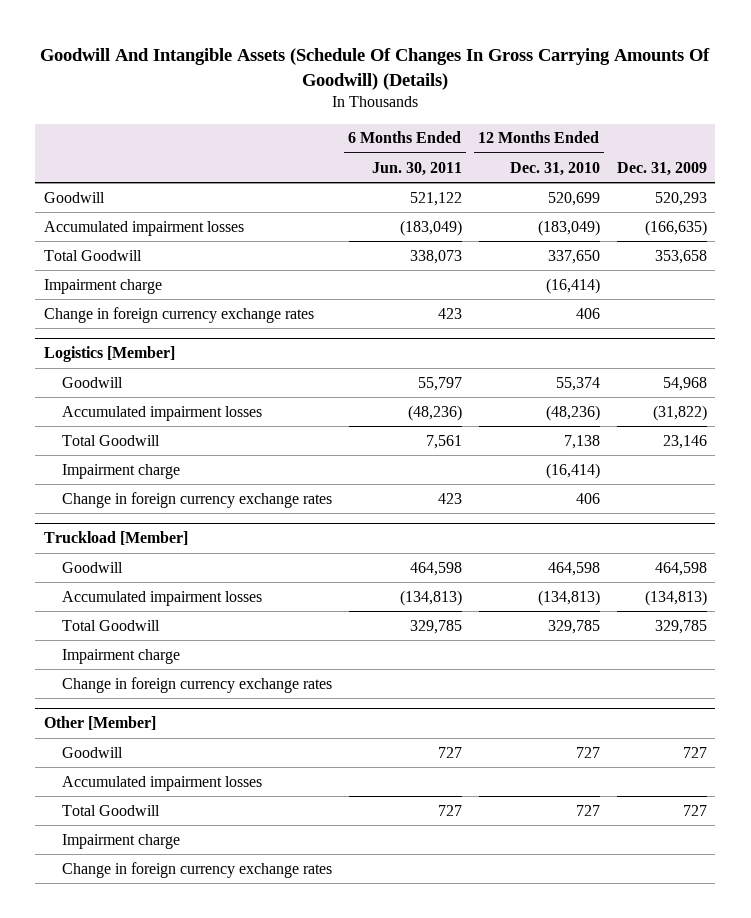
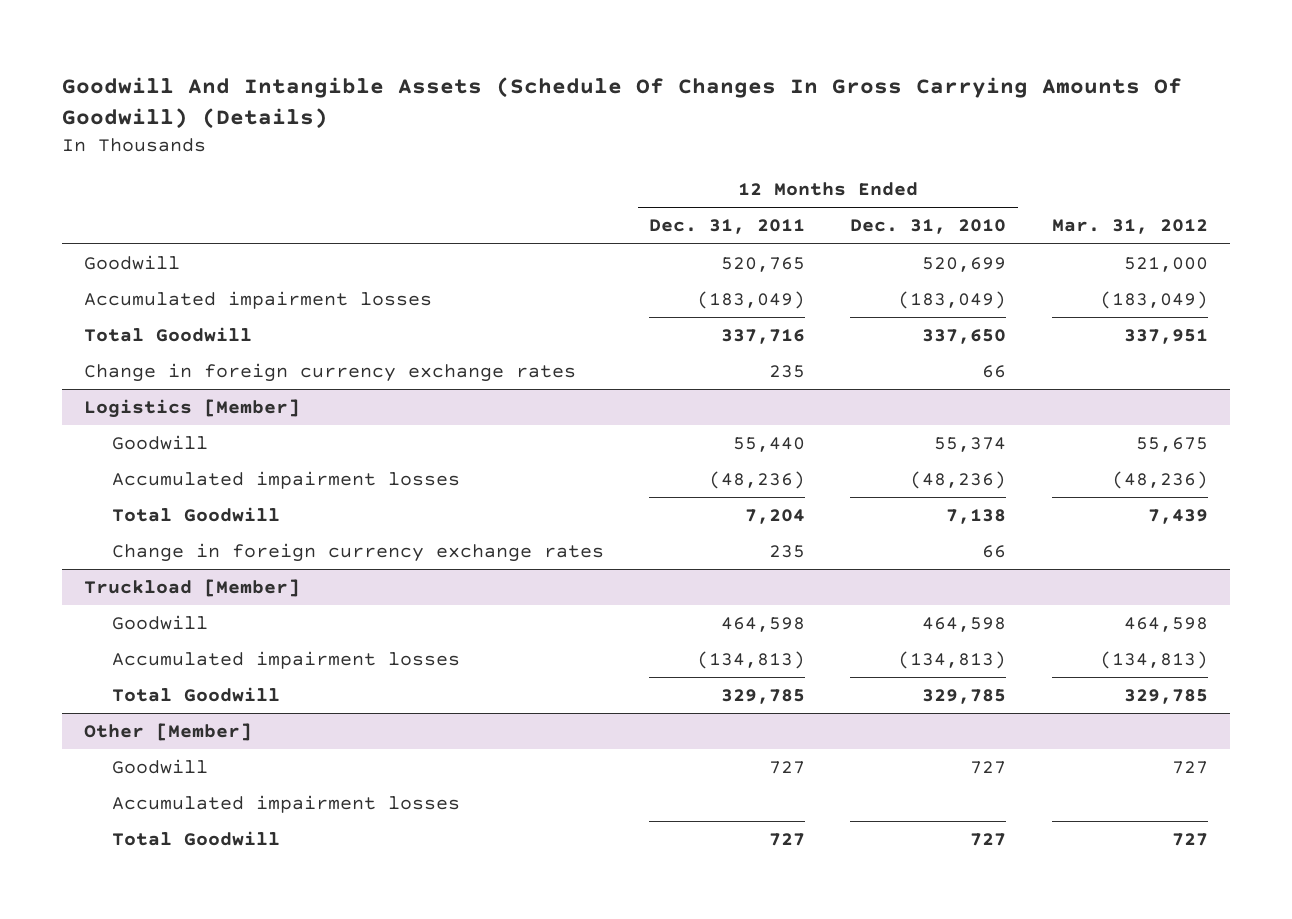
- | 6 Months Ended Jun. 30, 2011 | 12 Months Ended Dec. 31, 2010 | Dec. 31, 2009
+ | 12 Months Ended Dec. 31, 2011 | 12 Months Ended Dec. 31, 2010 | Mar. 31, 2012
- Impairment charge | | (16,414) |
- Change in foreign currency exchange rates | 423 | 406 |
+ Change in foreign currency exchange rates | 235 | 66 |
@ Logistics [Member]
- Impairment charge | | (16,414) |
- Change in foreign currency exchange rates | 423 | 406 |
+ Change in foreign currency exchange rates | 235 | 66 |
@ Truckload [Member]
- Impairment charge
- Change in foreign currency exchange rates
@ Other [Member]
- Impairment charge
- Change in foreign currency exchange rates

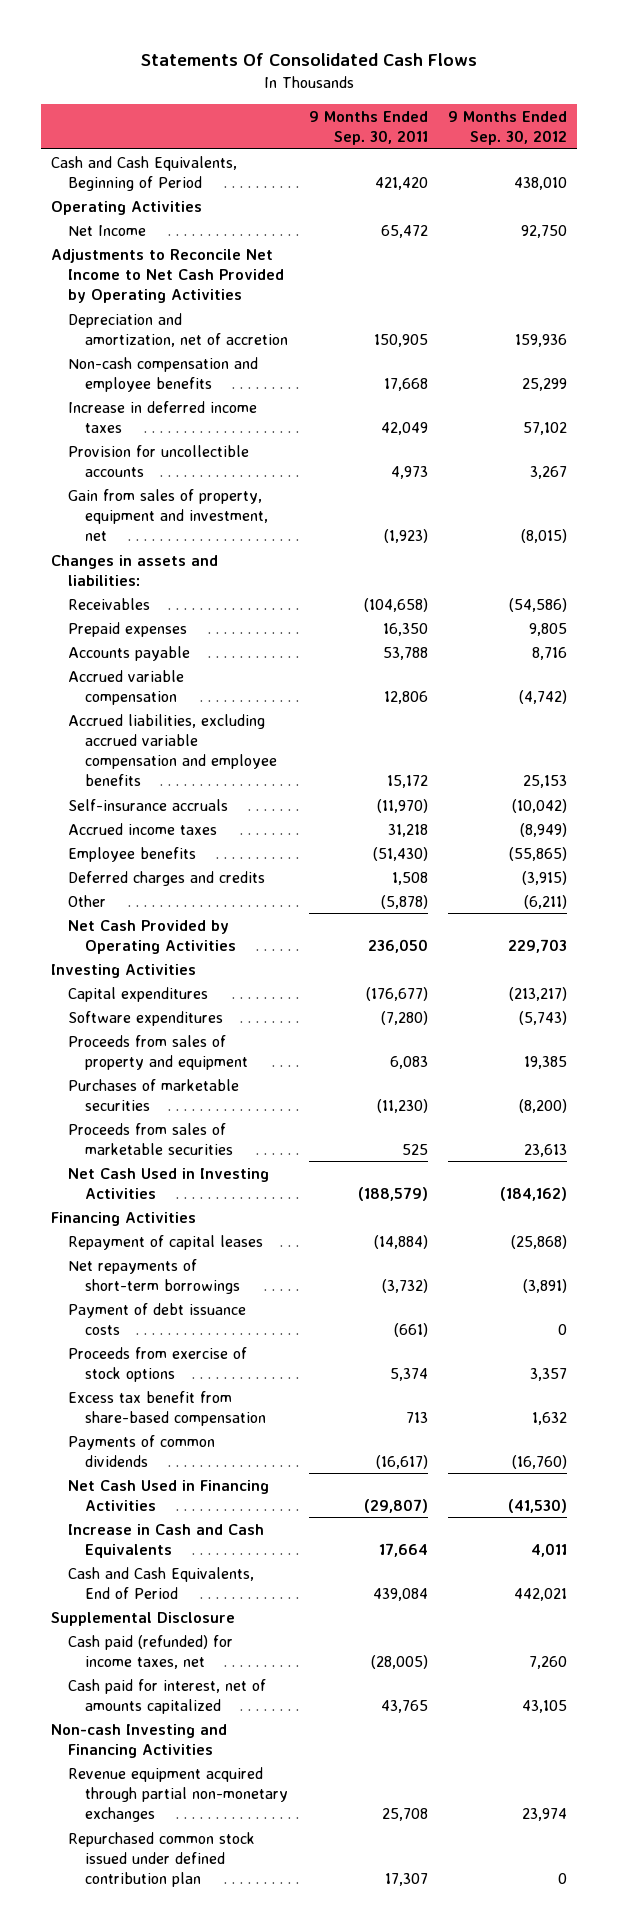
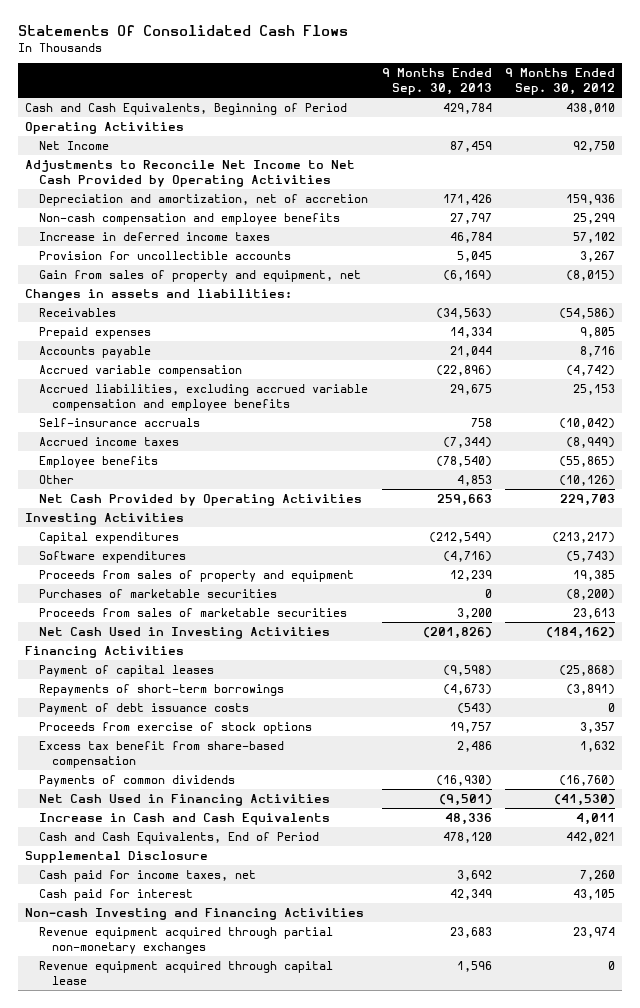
- | 9 Months Ended Sep. 30, 2011 | 9 Months Ended Sep. 30, 2012
+ | 9 Months Ended Sep. 30, 2013 | 9 Months Ended Sep. 30, 2012
- Gain from sales of property, equipment and investment, net | (1,923) | (8,015)
+ Gain from sales of property and equipment, net | (6,169) | (8,015)
- Deferred charges and credits | 1,508 | (3,915)
- Other | (5,878) | (6,211)
+ Other | 4,853 | (10,126)
- Repayment of capital leases | (14,884) | (25,868)
- Net repayments of short-term borrowings | (3,732) | (3,891)
+ Payment of capital leases | (9,598) | (25,868)
+ Repayments of short-term borrowings | (4,673) | (3,891)
- Cash paid (refunded) for income taxes, net | (28,005) | 7,260
- Cash paid for interest, net of amounts capitalized | 43,765 | 43,105
+ Cash paid for income taxes, net | 3,692 | 7,260
+ Cash paid for interest | 42,349 | 43,105
- Repurchased common stock issued under defined contribution plan | 17,307 | 0
+ Revenue equipment acquired through capital lease | 1,596 | 0

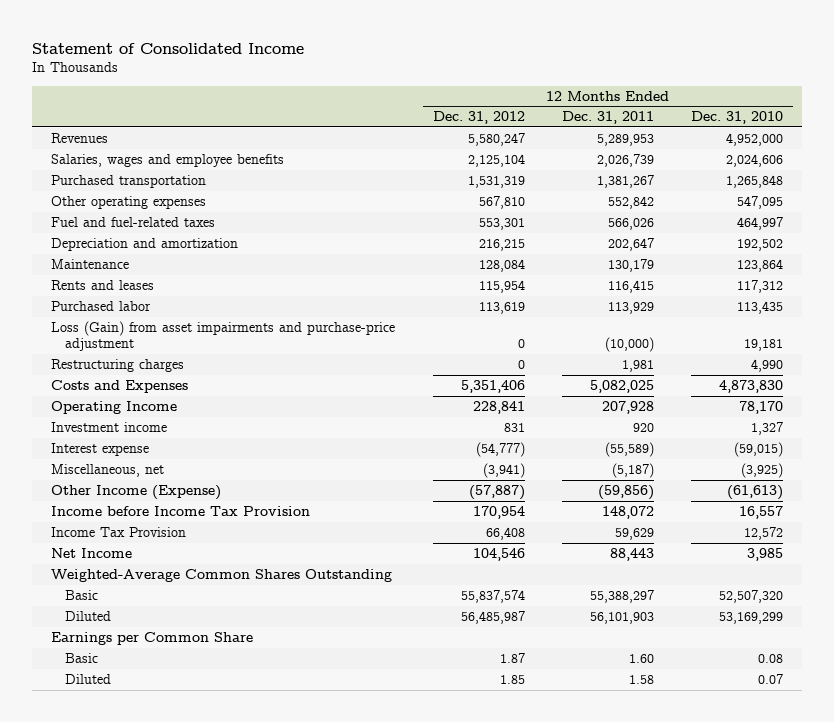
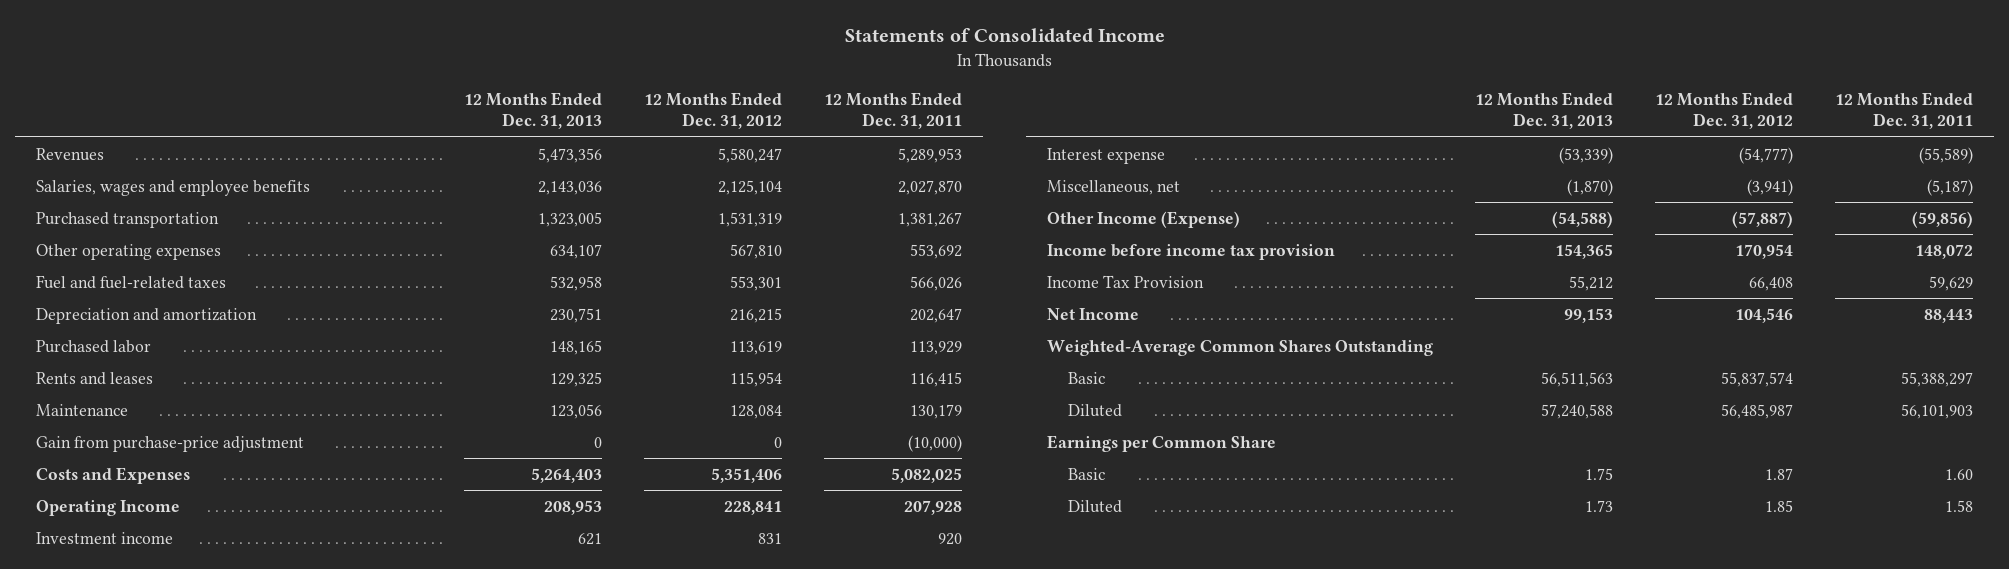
- Statement of Consolidated Income
+ Statements of Consolidated Income
- | 12 Months Ended Dec. 31, 2012 | 12 Months Ended Dec. 31, 2011 | 12 Months Ended Dec. 31, 2010
+ | 12 Months Ended Dec. 31, 2013 | 12 Months Ended Dec. 31, 2012 | 12 Months Ended Dec. 31, 2011
- Salaries, wages and employee benefits | 2,125,104 | 2,026,739 | 2,024,606
+ Salaries, wages and employee benefits | 2,143,036 | 2,125,104 | 2,027,870
- Other operating expenses | 567,810 | 552,842 | 547,095
+ Other operating expenses | 634,107 | 567,810 | 553,692
- Loss (Gain) from asset impairments and purchase-price adjustment | 0 | (10,000) | 19,181
- Restructuring charges | 0 | 1,981 | 4,990
moved down: Rents and leases | 129,325 | 115,954 | 116,415
moved down: Maintenance | 123,056 | 128,084 | 130,179
+ Gain from purchase-price adjustment | 0 | 0 | (10,000)
- Income before Income Tax Provision | 170,954 | 148,072 | 16,557
+ Income before income tax provision | 154,365 | 170,954 | 148,072

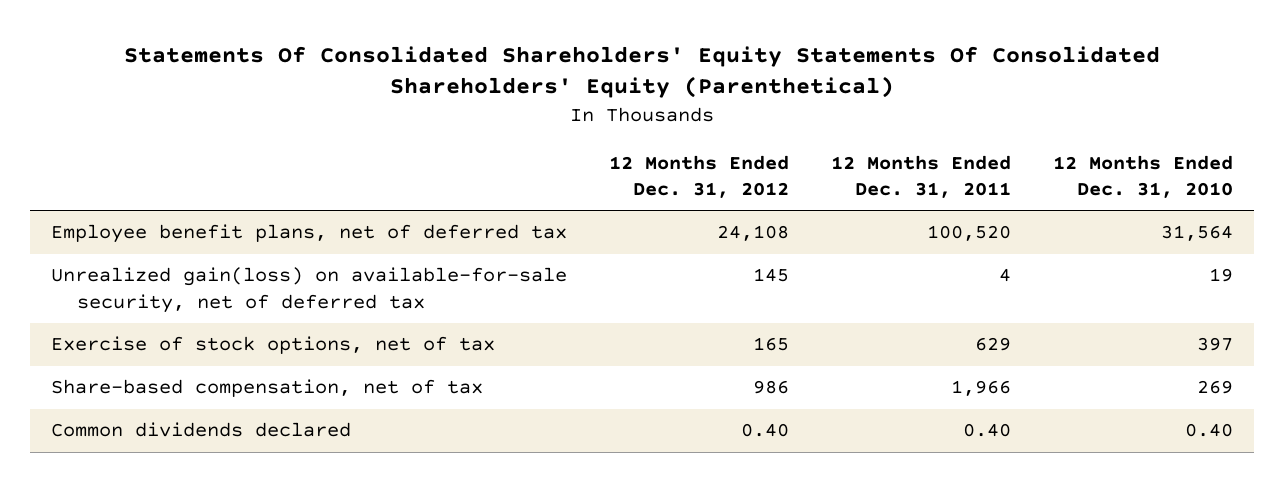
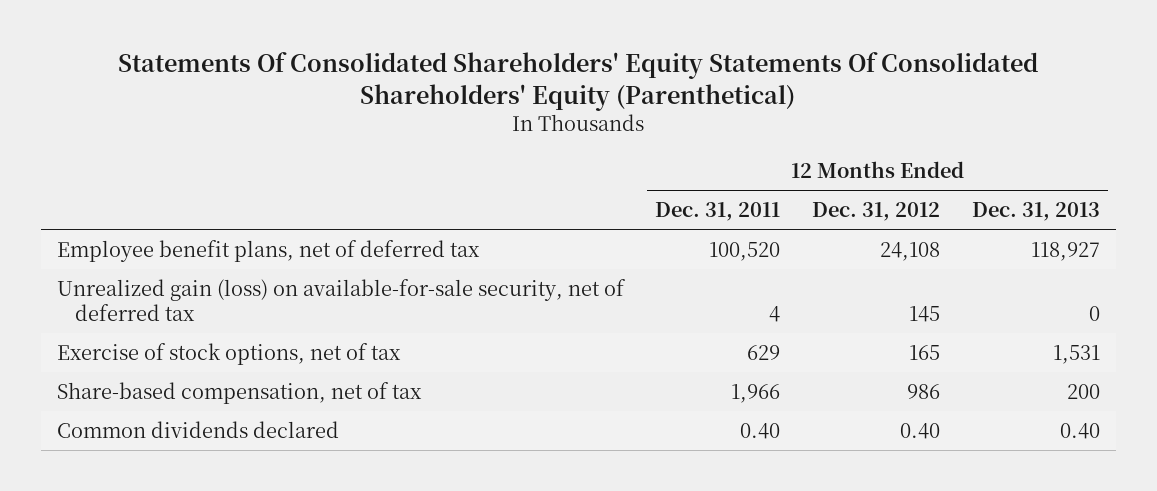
- | 12 Months Ended Dec. 31, 2012 | 12 Months Ended Dec. 31, 2011 | 12 Months Ended Dec. 31, 2010
+ | 12 Months Ended Dec. 31, 2011 | 12 Months Ended Dec. 31, 2012 | 12 Months Ended Dec. 31, 2013
- Unrealized gain(loss) on available-for-sale security, net of deferred tax | 145 | 4 | 19
+ Unrealized gain (loss) on available-for-sale security, net of deferred tax | 4 | 145 | 0

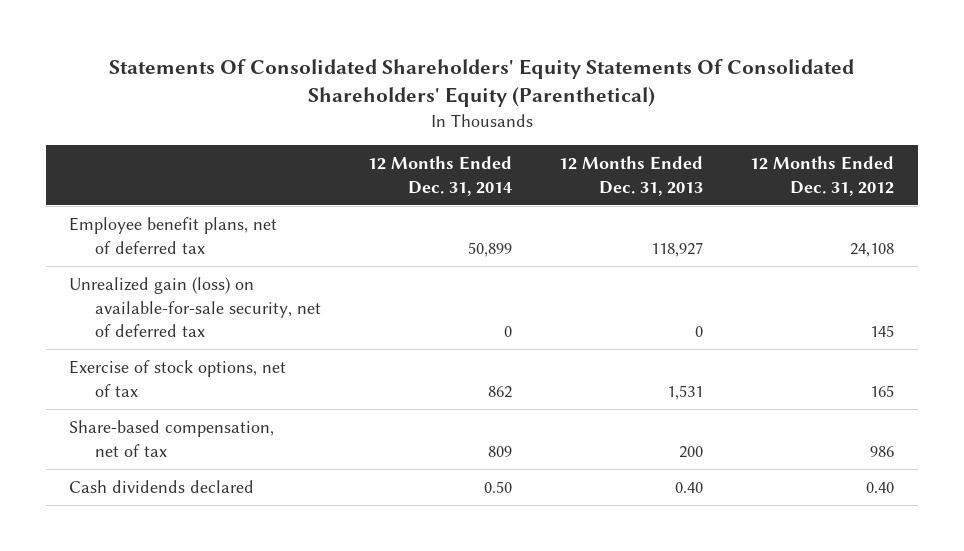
- | 12 Months Ended Dec. 31, 2011 | 12 Months Ended Dec. 31, 2012 | 12 Months Ended Dec. 31, 2013
+ | 12 Months Ended Dec. 31, 2014 | 12 Months Ended Dec. 31, 2013 | 12 Months Ended Dec. 31, 2012
- Common dividends declared | 0.40 | 0.40 | 0.40
+ Cash dividends declared | 0.50 | 0.40 | 0.40

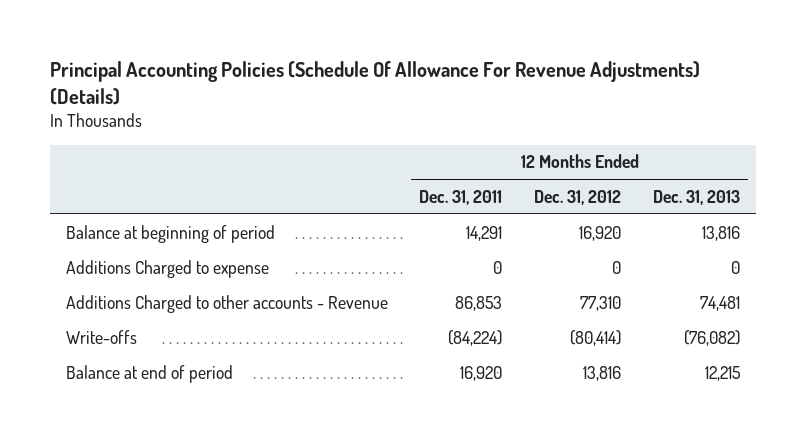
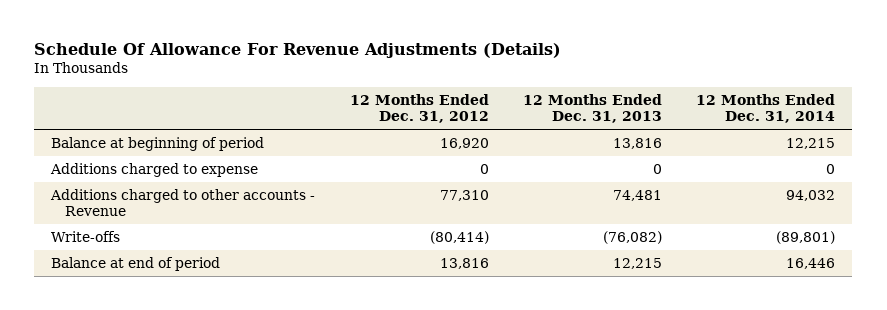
- Principal Accounting Policies (Schedule Of Allowance For Revenue Adjustments) (Details)
+ Schedule Of Allowance For Revenue Adjustments (Details)
- | 12 Months Ended Dec. 31, 2011 | 12 Months Ended Dec. 31, 2012 | 12 Months Ended Dec. 31, 2013
+ | 12 Months Ended Dec. 31, 2012 | 12 Months Ended Dec. 31, 2013 | 12 Months Ended Dec. 31, 2014
- Additions Charged to expense | 0 | 0 | 0
- Additions Charged to other accounts - Revenue | 86,853 | 77,310 | 74,481
+ Additions charged to expense | 0 | 0 | 0
+ Additions charged to other accounts - Revenue | 77,310 | 74,481 | 94,032

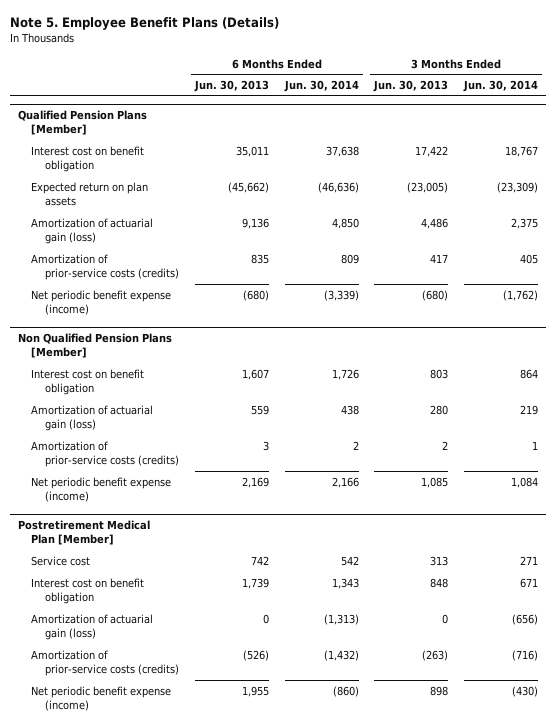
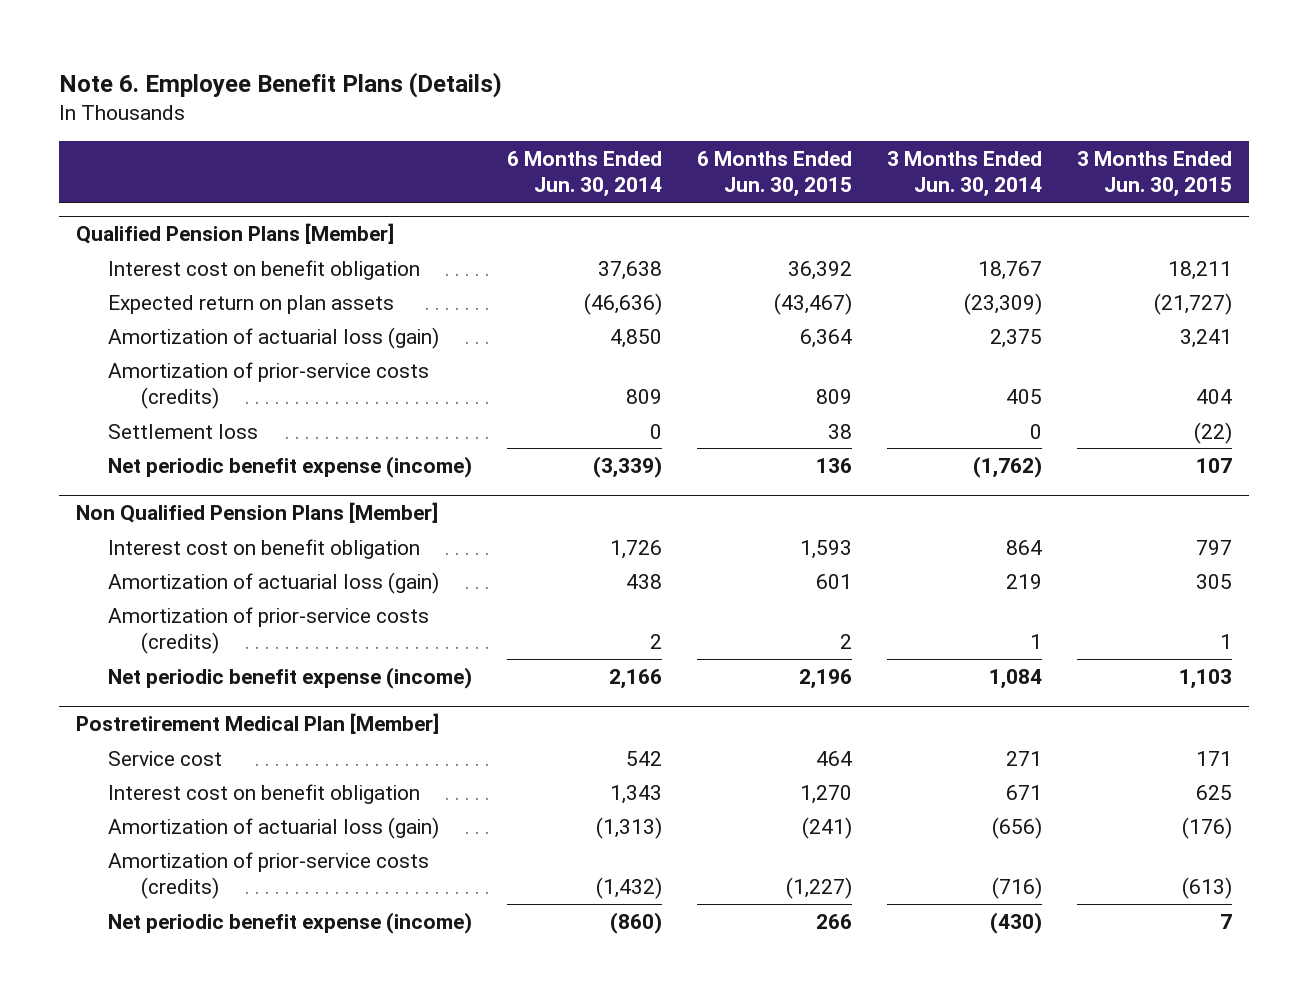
- Note 5. Employee Benefit Plans (Details)
+ Note 6. Employee Benefit Plans (Details)
- | 6 Months Ended Jun. 30, 2013 | 6 Months Ended Jun. 30, 2014 | 3 Months Ended Jun. 30, 2013 | 3 Months Ended Jun. 30, 2014
+ | 6 Months Ended Jun. 30, 2014 | 6 Months Ended Jun. 30, 2015 | 3 Months Ended Jun. 30, 2014 | 3 Months Ended Jun. 30, 2015
@ Qualified Pension Plans [Member]
- Amortization of actuarial gain (loss) | 9,136 | 4,850 | 4,486 | 2,375
+ Amortization of actuarial loss (gain) | 4,850 | 6,364 | 2,375 | 3,241
+ Settlement loss | 0 | 38 | 0 | (22)
@ Non Qualified Pension Plans [Member]
- Amortization of actuarial gain (loss) | 559 | 438 | 280 | 219
+ Amortization of actuarial loss (gain) | 438 | 601 | 219 | 305
@ Postretirement Medical Plan [Member]
- Amortization of actuarial gain (loss) | 0 | (1,313) | 0 | (656)
+ Amortization of actuarial loss (gain) | (1,313) | (241) | (656) | (176)

